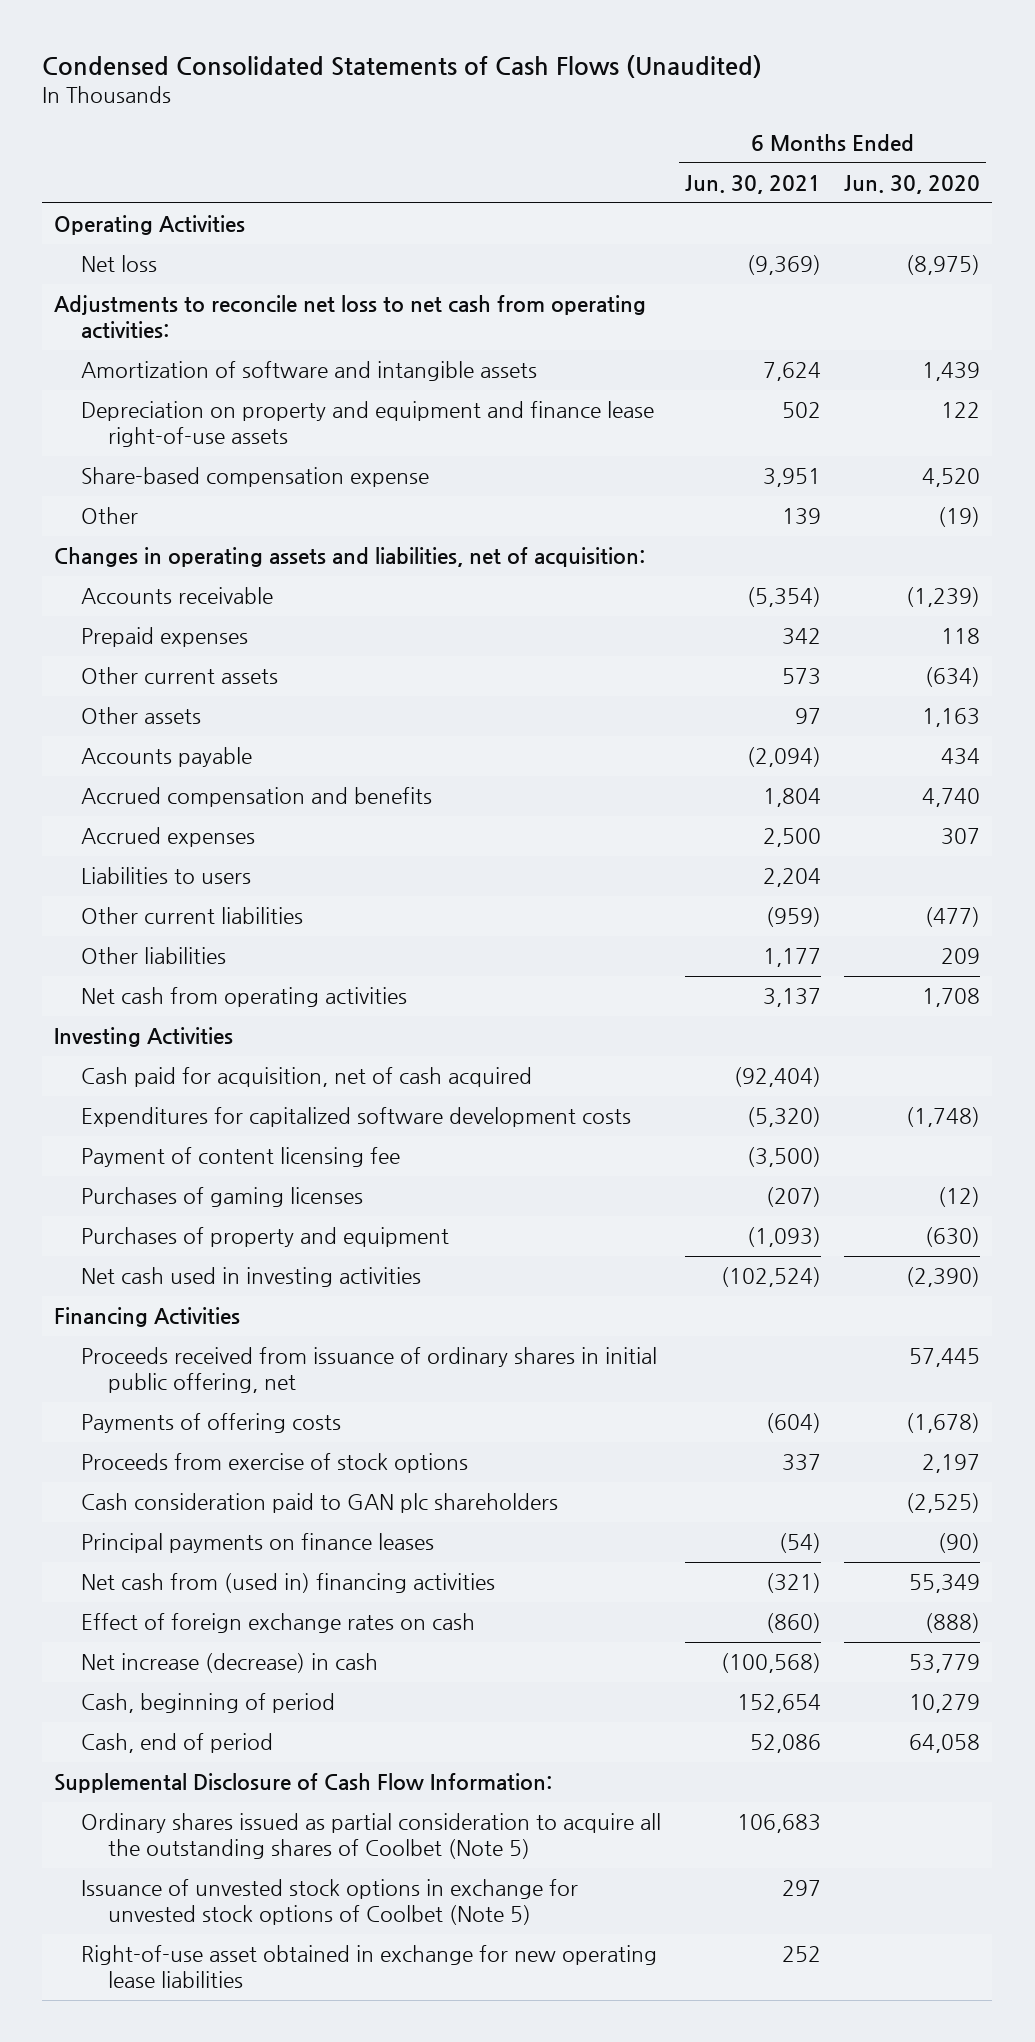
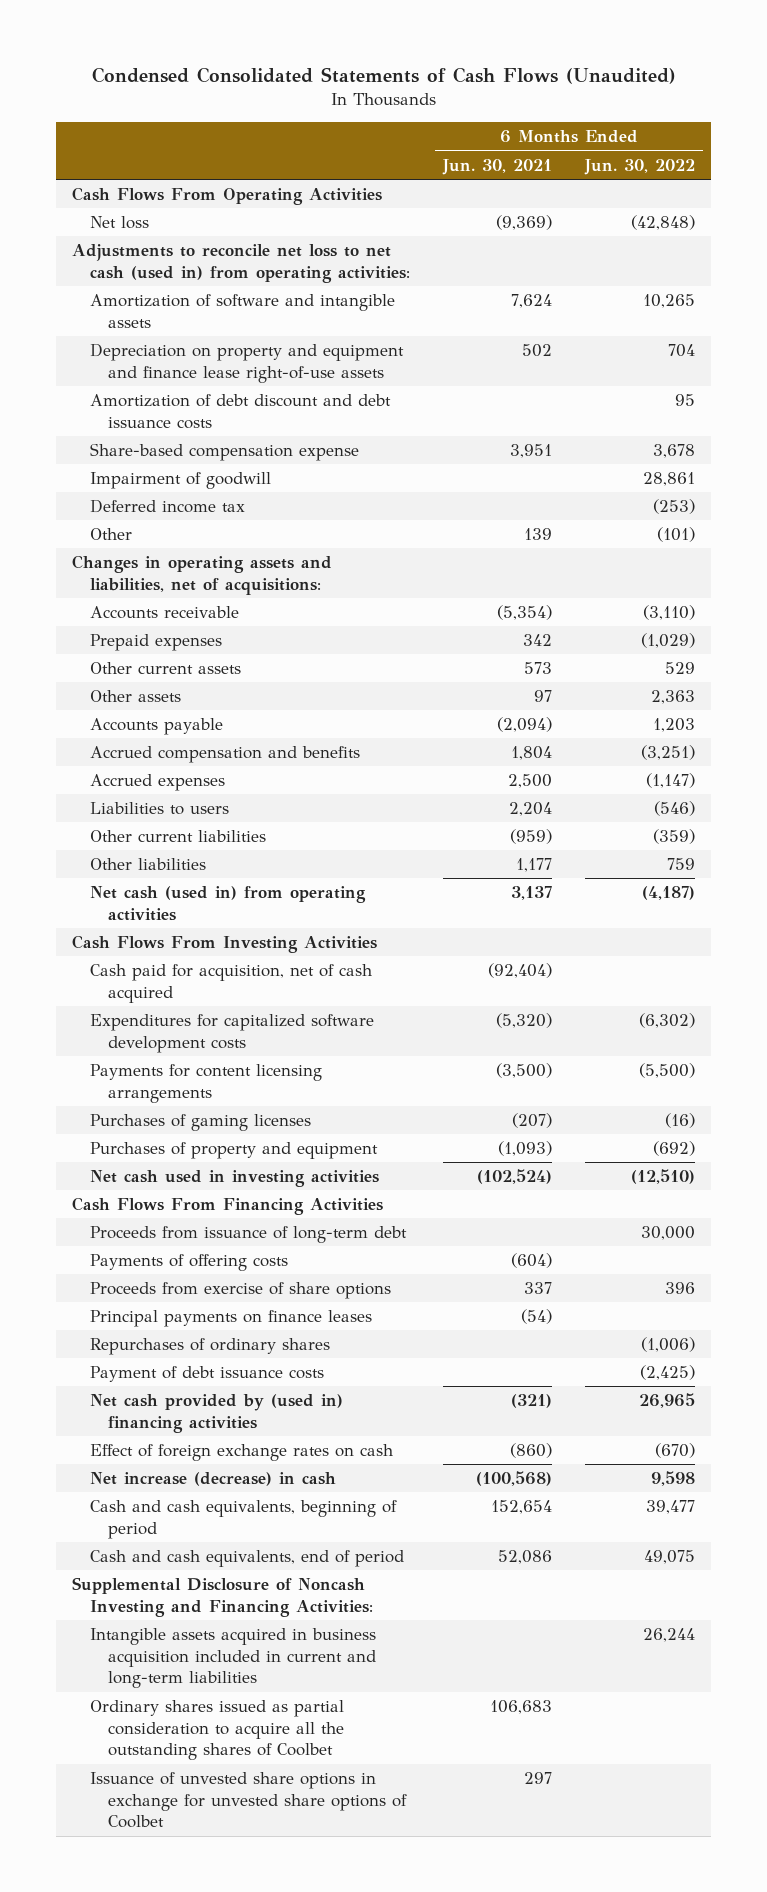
- | 6 Months Ended Jun. 30, 2021 | 6 Months Ended Jun. 30, 2020
+ | 6 Months Ended Jun. 30, 2021 | 6 Months Ended Jun. 30, 2022
- Operating Activities
+ Cash Flows From Operating Activities
- Adjustments to reconcile net loss to net cash from operating activities:
+ Adjustments to reconcile net loss to net cash (used in) from operating activities:
+ Amortization of debt discount and debt issuance costs | | 95
+ Impairment of goodwill | | 28,861
+ Deferred income tax | | (253)
- Changes in operating assets and liabilities, net of acquisition:
+ Changes in operating assets and liabilities, net of acquisitions:
- Net cash from operating activities | 3,137 | 1,708
- Investing Activities
+ Net cash (used in) from operating activities | 3,137 | (4,187)
+ Cash Flows From Investing Activities
- Payment of content licensing fee | (3,500) |
+ Payments for content licensing arrangements | (3,500) | (5,500)
- Financing Activities
- Proceeds received from issuance of ordinary shares in initial public offering, net | | 57,445
+ Cash Flows From Financing Activities
+ Proceeds from issuance of long-term debt | | 30,000
- Proceeds from exercise of stock options | 337 | 2,197
- Cash consideration paid to GAN plc shareholders | | (2,525)
+ Proceeds from exercise of share options | 337 | 396
- Net cash from (used in) financing activities | (321) | 55,349
+ Repurchases of ordinary shares | | (1,006)
+ Payment of debt issuance costs | | (2,425)
+ Net cash provided by (used in) financing activities | (321) | 26,965
- Cash, beginning of period | 152,654 | 10,279
- Cash, end of period | 52,086 | 64,058
- Supplemental Disclosure of Cash Flow Information:
- Ordinary shares issued as partial consideration to acquire all the outstanding shares of Coolbet (Note 5) | 106,683 |
- Issuance of unvested stock options in exchange for unvested stock options of Coolbet (Note 5) | 297 |
- Right-of-use asset obtained in exchange for new operating lease liabilities | 252 |
+ Cash and cash equivalents, beginning of period | 152,654 | 39,477
+ Cash and cash equivalents, end of period | 52,086 | 49,075
+ Supplemental Disclosure of Noncash Investing and Financing Activities:
+ Intangible assets acquired in business acquisition included in current and long-term liabilities | | 26,244
+ Ordinary shares issued as partial consideration to acquire all the outstanding shares of Coolbet | 106,683 |
+ Issuance of unvested share options in exchange for unvested share options of Coolbet | 297 |

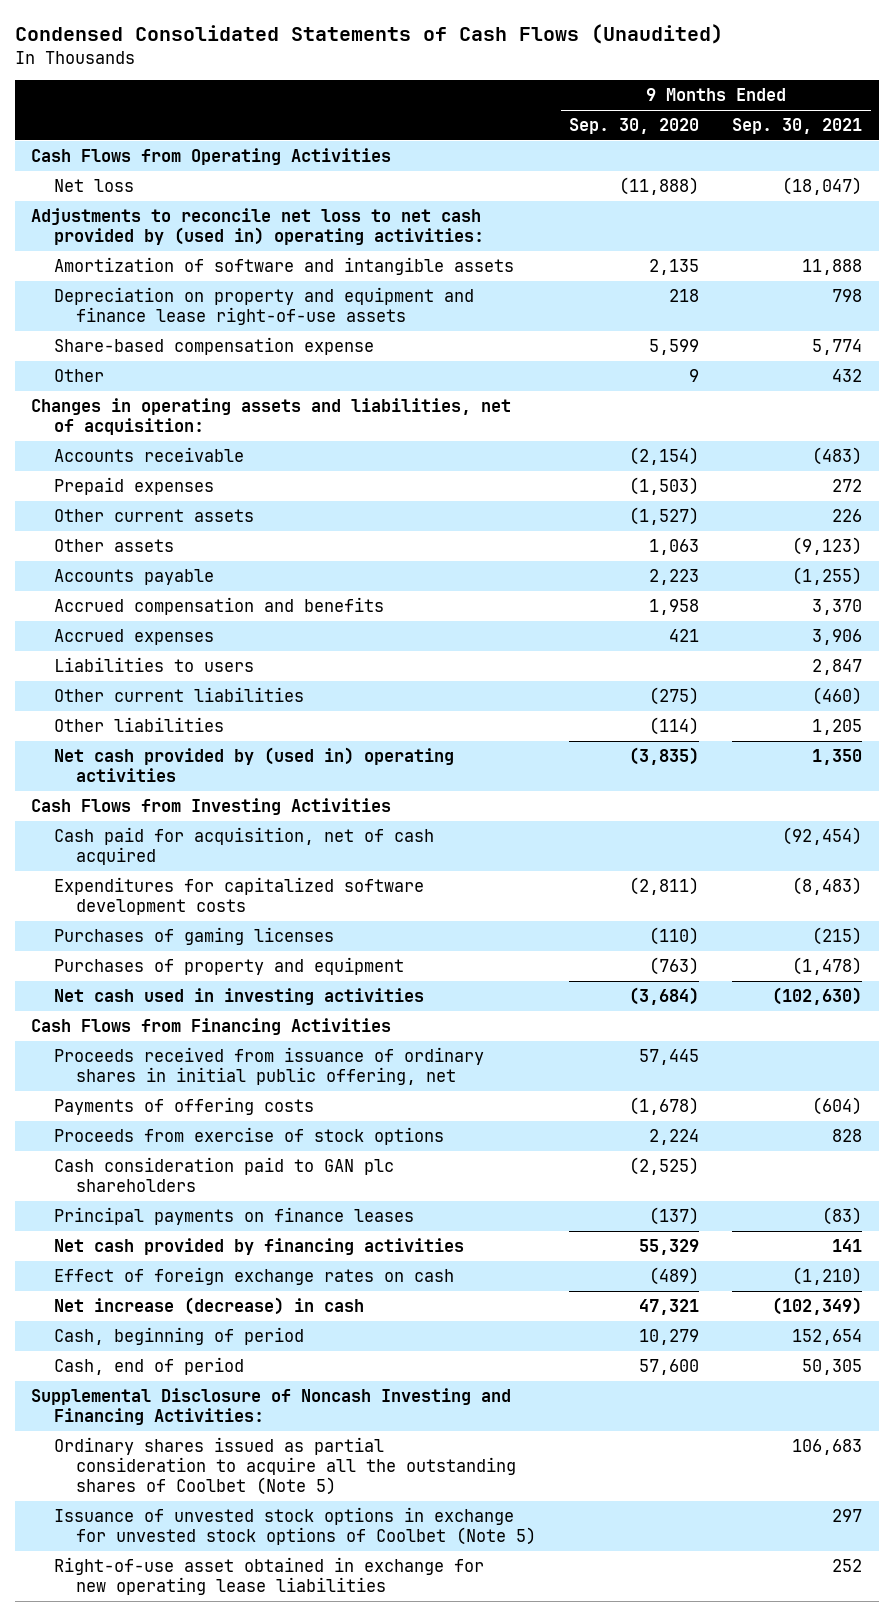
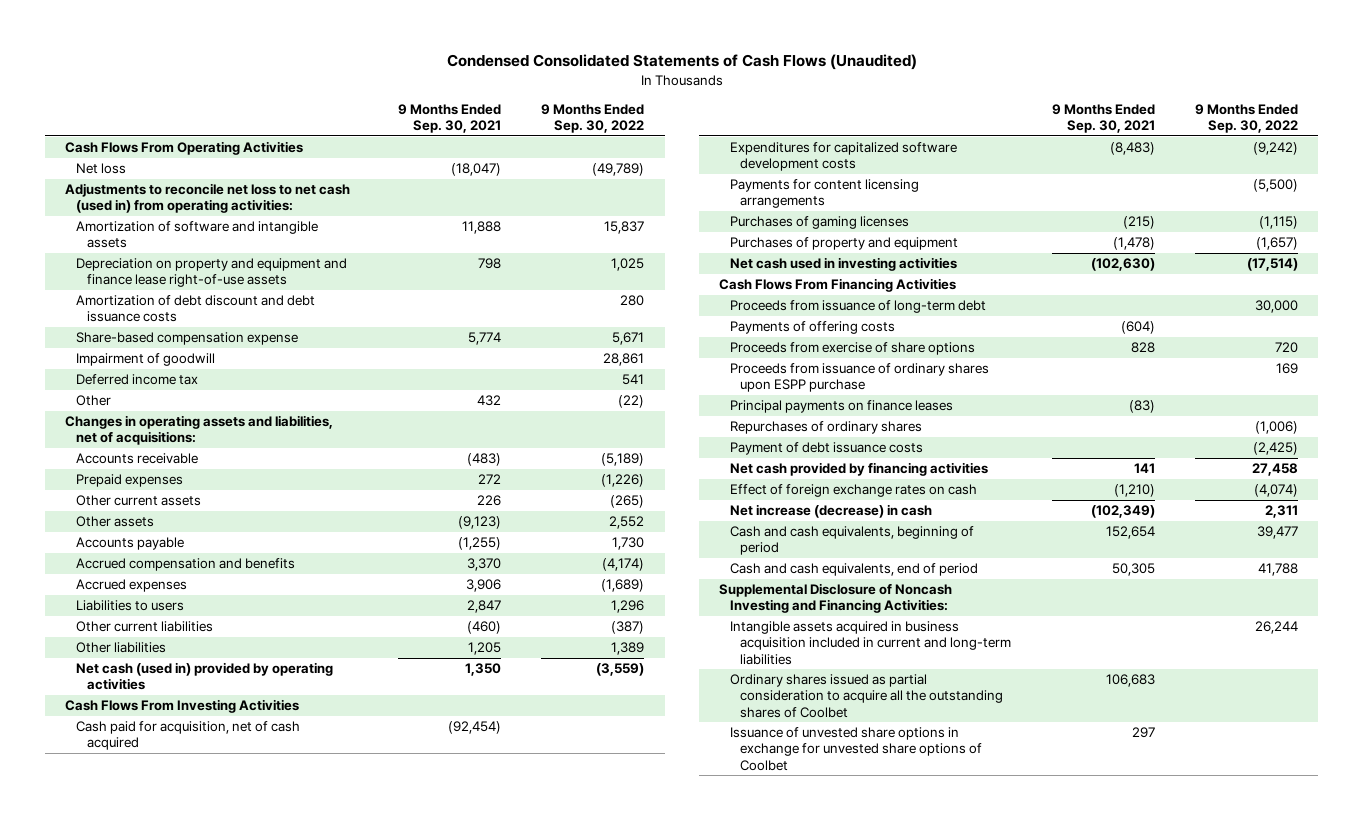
- | 9 Months Ended Sep. 30, 2020 | 9 Months Ended Sep. 30, 2021
+ | 9 Months Ended Sep. 30, 2021 | 9 Months Ended Sep. 30, 2022
- Cash Flows from Operating Activities
+ Cash Flows From Operating Activities
- Adjustments to reconcile net loss to net cash provided by (used in) operating activities:
+ Adjustments to reconcile net loss to net cash (used in) from operating activities:
+ Amortization of debt discount and debt issuance costs | | 280
+ Impairment of goodwill | | 28,861
+ Deferred income tax | | 541
- Changes in operating assets and liabilities, net of acquisition:
+ Changes in operating assets and liabilities, net of acquisitions:
- Net cash provided by (used in) operating activities | (3,835) | 1,350
- Cash Flows from Investing Activities
+ Net cash (used in) provided by operating activities | 1,350 | (3,559)
+ Cash Flows From Investing Activities
+ Payments for content licensing arrangements | | (5,500)
- Cash Flows from Financing Activities
- Proceeds received from issuance of ordinary shares in initial public offering, net | 57,445 |
+ Cash Flows From Financing Activities
+ Proceeds from issuance of long-term debt | | 30,000
- Proceeds from exercise of stock options | 2,224 | 828
- Cash consideration paid to GAN plc shareholders | (2,525) |
+ Proceeds from exercise of share options | 828 | 720
+ Proceeds from issuance of ordinary shares upon ESPP purchase | | 169
+ Repurchases of ordinary shares | | (1,006)
+ Payment of debt issuance costs | | (2,425)
- Cash, beginning of period | 10,279 | 152,654
- Cash, end of period | 57,600 | 50,305
+ Cash and cash equivalents, beginning of period | 152,654 | 39,477
+ Cash and cash equivalents, end of period | 50,305 | 41,788
- Ordinary shares issued as partial consideration to acquire all the outstanding shares of Coolbet (Note 5) | | 106,683
- Issuance of unvested stock options in exchange for unvested stock options of Coolbet (Note 5) | | 297
- Right-of-use asset obtained in exchange for new operating lease liabilities | | 252
+ Intangible assets acquired in business acquisition included in current and long-term liabilities | | 26,244
+ Ordinary shares issued as partial consideration to acquire all the outstanding shares of Coolbet | 106,683 |
+ Issuance of unvested share options in exchange for unvested share options of Coolbet | 297 |

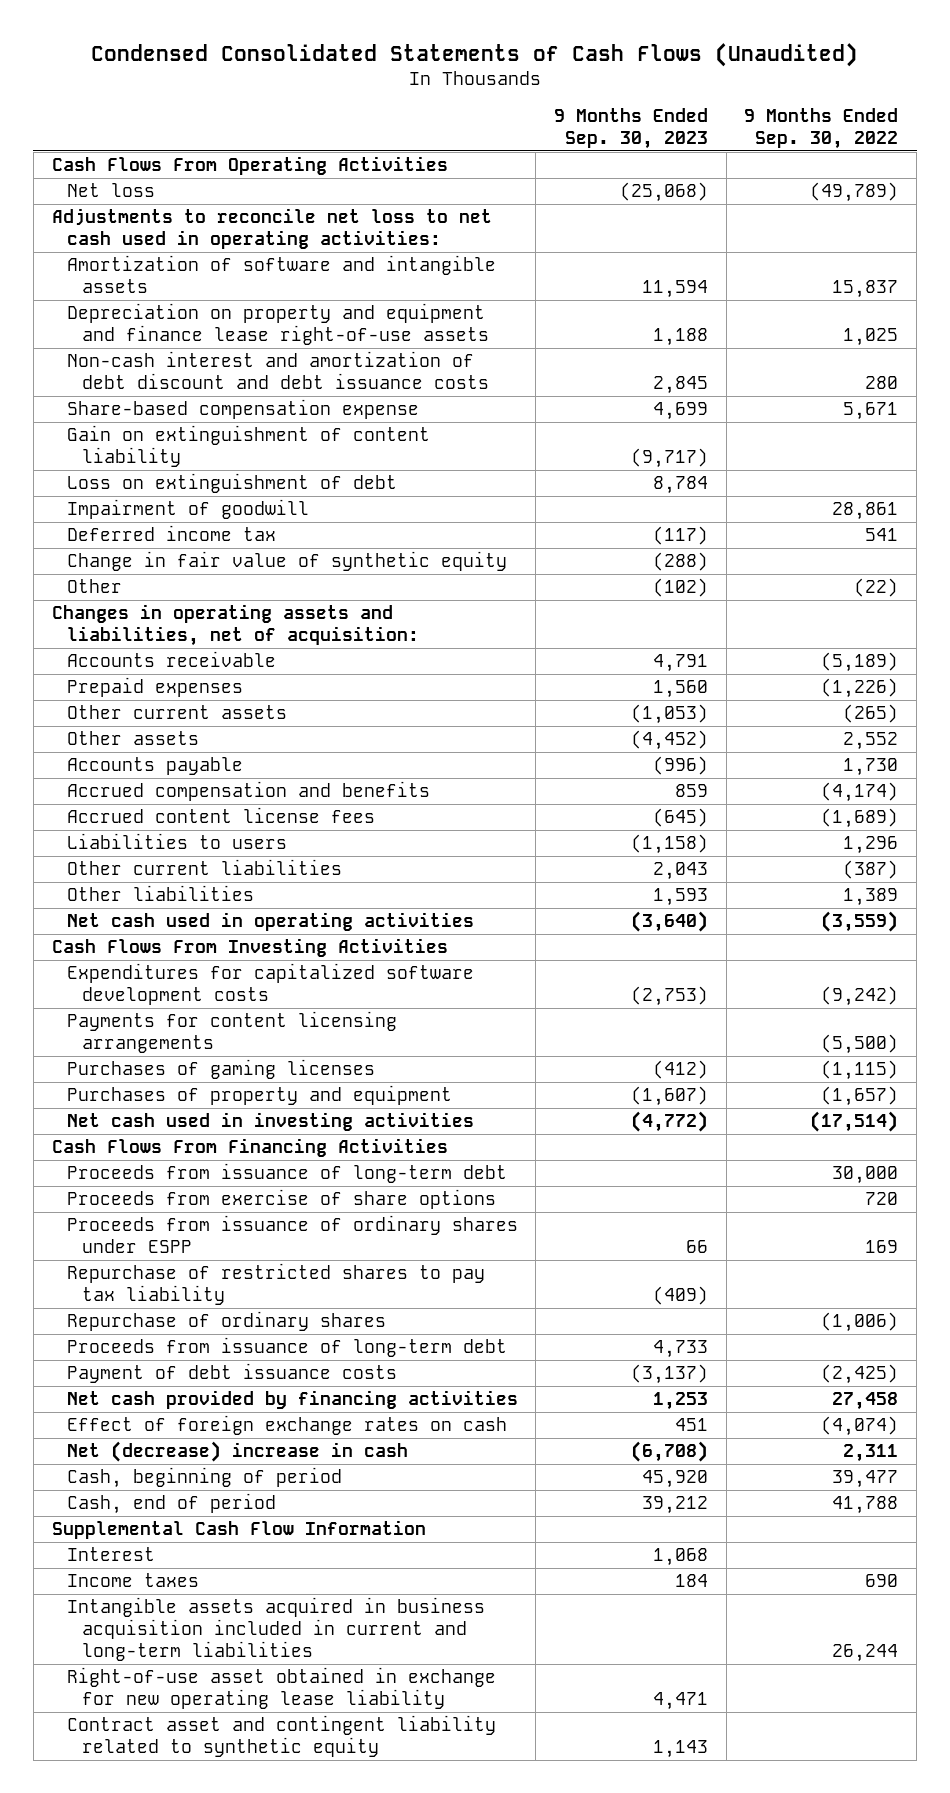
- | 9 Months Ended Sep. 30, 2021 | 9 Months Ended Sep. 30, 2022
+ | 9 Months Ended Sep. 30, 2023 | 9 Months Ended Sep. 30, 2022
- Adjustments to reconcile net loss to net cash (used in) from operating activities:
+ Adjustments to reconcile net loss to net cash used in operating activities:
- Amortization of debt discount and debt issuance costs | | 280
+ Non-cash interest and amortization of debt discount and debt issuance costs | 2,845 | 280
+ Gain on extinguishment of content liability | (9,717) |
+ Loss on extinguishment of debt | 8,784 |
+ Change in fair value of synthetic equity | (288) |
- Changes in operating assets and liabilities, net of acquisitions:
+ Changes in operating assets and liabilities, net of acquisition:
- Accrued expenses | 3,906 | (1,689)
+ Accrued content license fees | (645) | (1,689)
- Net cash (used in) provided by operating activities | 1,350 | (3,559)
+ Net cash used in operating activities | (3,640) | (3,559)
- Cash paid for acquisition, net of cash acquired | (92,454) |
- Payments of offering costs | (604) |
- Proceeds from issuance of ordinary shares upon ESPP purchase | | 169
- Principal payments on finance leases | (83) |
- Repurchases of ordinary shares | | (1,006)
+ Proceeds from issuance of ordinary shares under ESPP | 66 | 169
+ Repurchase of restricted shares to pay tax liability | (409) |
+ Repurchase of ordinary shares | | (1,006)
+ Proceeds from issuance of long-term debt | 4,733 |
- Net increase (decrease) in cash | (102,349) | 2,311
- Cash and cash equivalents, beginning of period | 152,654 | 39,477
- Cash and cash equivalents, end of period | 50,305 | 41,788
- Supplemental Disclosure of Noncash Investing and Financing Activities:
+ Net (decrease) increase in cash | (6,708) | 2,311
+ Cash, beginning of period | 45,920 | 39,477
+ Cash, end of period | 39,212 | 41,788
+ Supplemental Cash Flow Information
+ Interest | 1,068 |
+ Income taxes | 184 | 690
- Ordinary shares issued as partial consideration to acquire all the outstanding shares of Coolbet | 106,683 |
- Issuance of unvested share options in exchange for unvested share options of Coolbet | 297 |
+ Right-of-use asset obtained in exchange for new operating lease liability | 4,471 |
+ Contract asset and contingent liability related to synthetic equity | 1,143 |

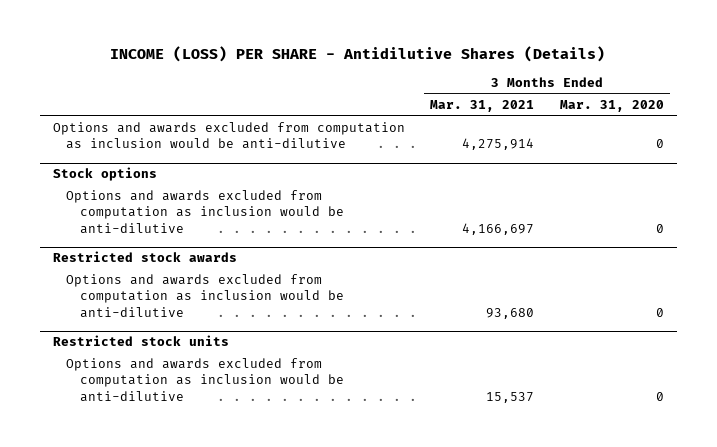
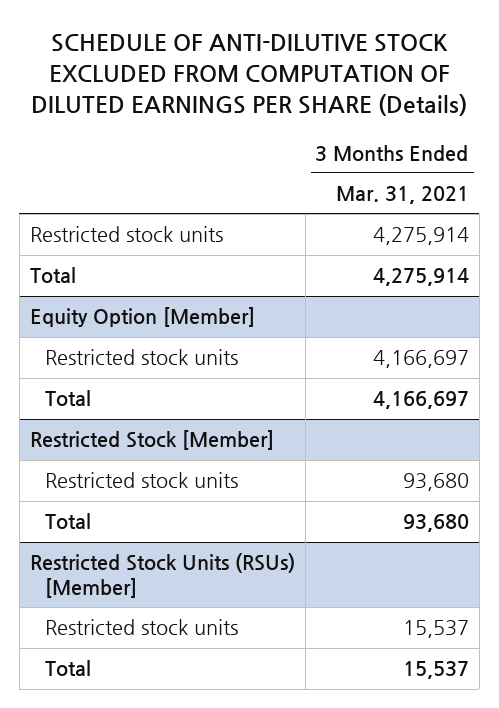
- INCOME (LOSS) PER SHARE - Antidilutive Shares (Details)
+ SCHEDULE OF ANTI-DILUTIVE STOCK EXCLUDED FROM COMPUTATION OF DILUTED EARNINGS PER SHARE (Details)
- | 3 Months Ended Mar. 31, 2021 | 3 Months Ended Mar. 31, 2020
+ | 3 Months Ended Mar. 31, 2021
- Options and awards excluded from computation as inclusion would be anti-dilutive | 4,275,914 | 0
- Stock options
- Options and awards excluded from computation as inclusion would be anti-dilutive | 4,166,697 | 0
- Restricted stock awards
- Options and awards excluded from computation as inclusion would be anti-dilutive | 93,680 | 0
- Restricted stock units
- Options and awards excluded from computation as inclusion would be anti-dilutive | 15,537 | 0
+ Restricted stock units | 4,275,914
+ Total | 4,275,914
+ Equity Option [Member]
+ Restricted stock units | 4,166,697
+ Total | 4,166,697
+ Restricted Stock [Member]
+ Restricted stock units | 93,680
+ Total | 93,680
+ Restricted Stock Units (RSUs) [Member]
+ Restricted stock units | 15,537
+ Total | 15,537

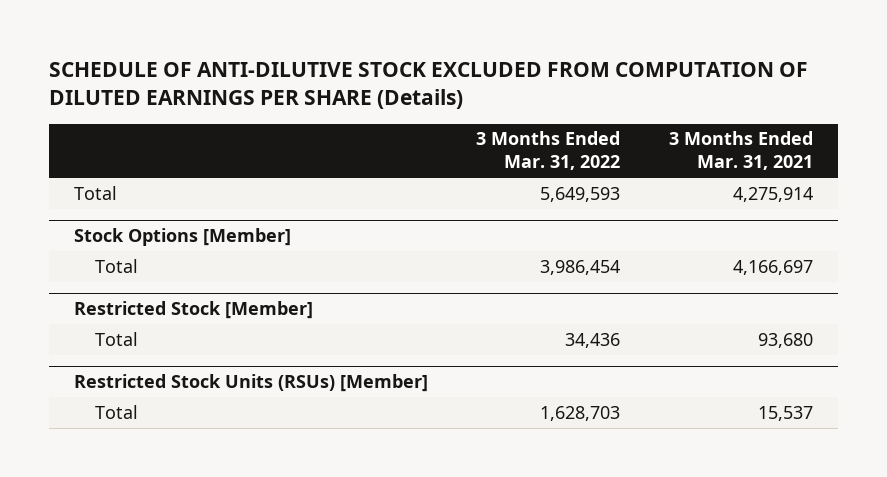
- | 3 Months Ended Mar. 31, 2021
+ | 3 Months Ended Mar. 31, 2022 | 3 Months Ended Mar. 31, 2021
- Restricted stock units | 4,275,914
- Equity Option [Member]
- Restricted stock units | 4,166,697
+ Stock Options [Member]
@ Restricted Stock [Member]
- Restricted stock units | 93,680
@ Restricted Stock Units (RSUs) [Member]
- Restricted stock units | 15,537

